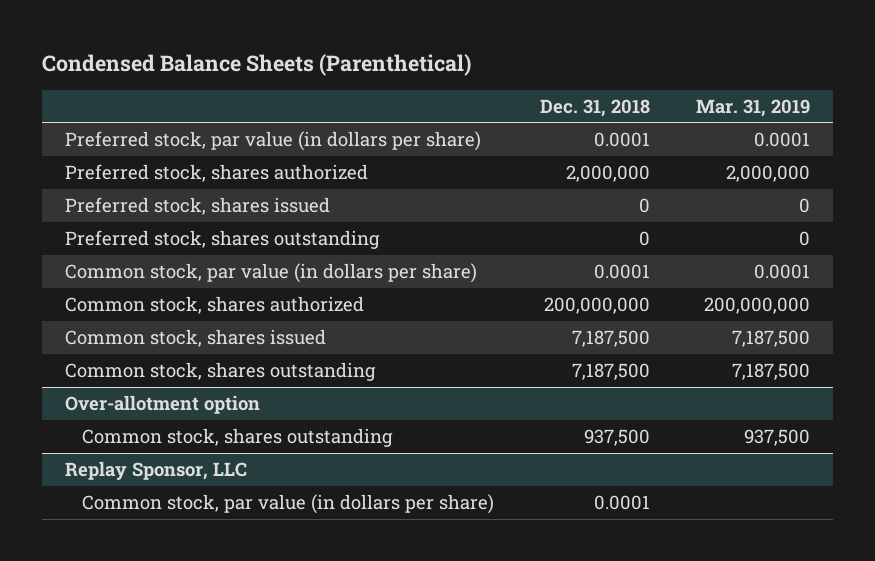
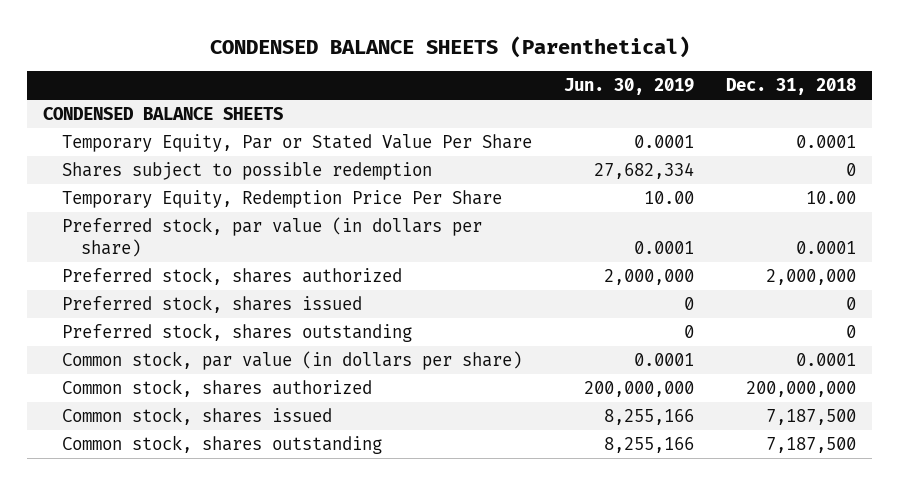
- Condensed Balance Sheets (Parenthetical)
+ CONDENSED BALANCE SHEETS (Parenthetical)
- | Dec. 31, 2018 | Mar. 31, 2019
+ | Jun. 30, 2019 | Dec. 31, 2018
+ CONDENSED BALANCE SHEETS
+ Temporary Equity, Par or Stated Value Per Share | 0.0001 | 0.0001
+ Shares subject to possible redemption | 27,682,334 | 0
+ Temporary Equity, Redemption Price Per Share | 10.00 | 10.00
- Over-allotment option
- Common stock, shares outstanding | 937,500 | 937,500
- Replay Sponsor, LLC
- Common stock, par value (in dollars per share) | 0.0001 |

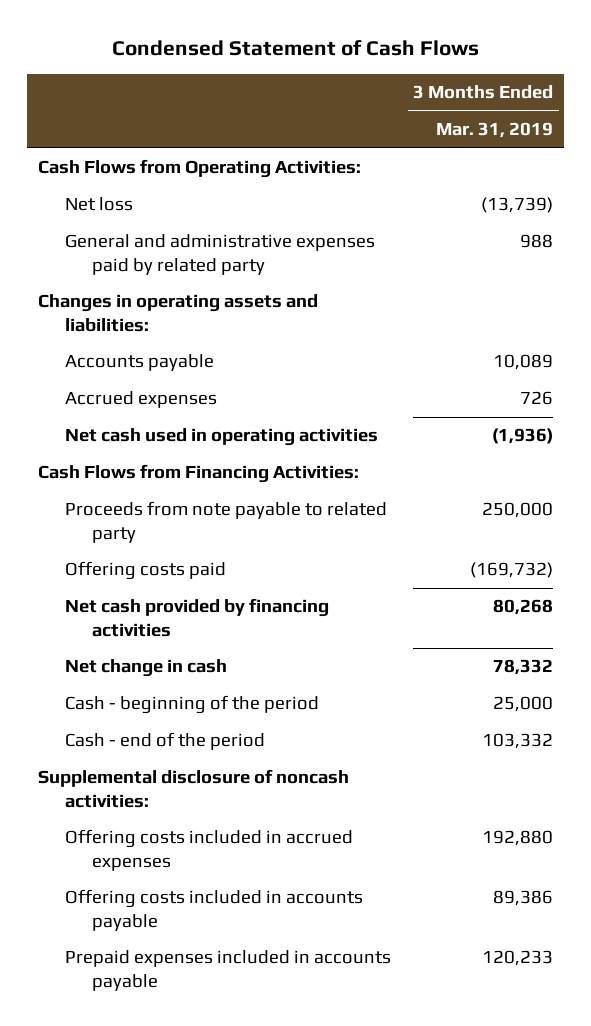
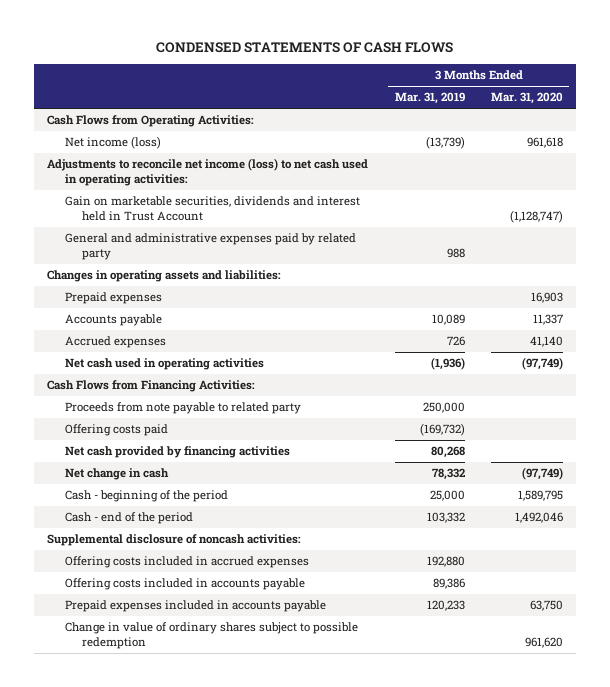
- Condensed Statement of Cash Flows
+ CONDENSED STATEMENTS OF CASH FLOWS
- | 3 Months Ended Mar. 31, 2019
+ | 3 Months Ended Mar. 31, 2019 | 3 Months Ended Mar. 31, 2020
- Net loss | (13,739)
+ Net income (loss) | (13,739) | 961,618
+ Adjustments to reconcile net income (loss) to net cash used in operating activities:
+ Gain on marketable securities, dividends and interest held in Trust Account | | (1,128,747)
+ Prepaid expenses | | 16,903
+ Change in value of ordinary shares subject to possible redemption | | 961,620

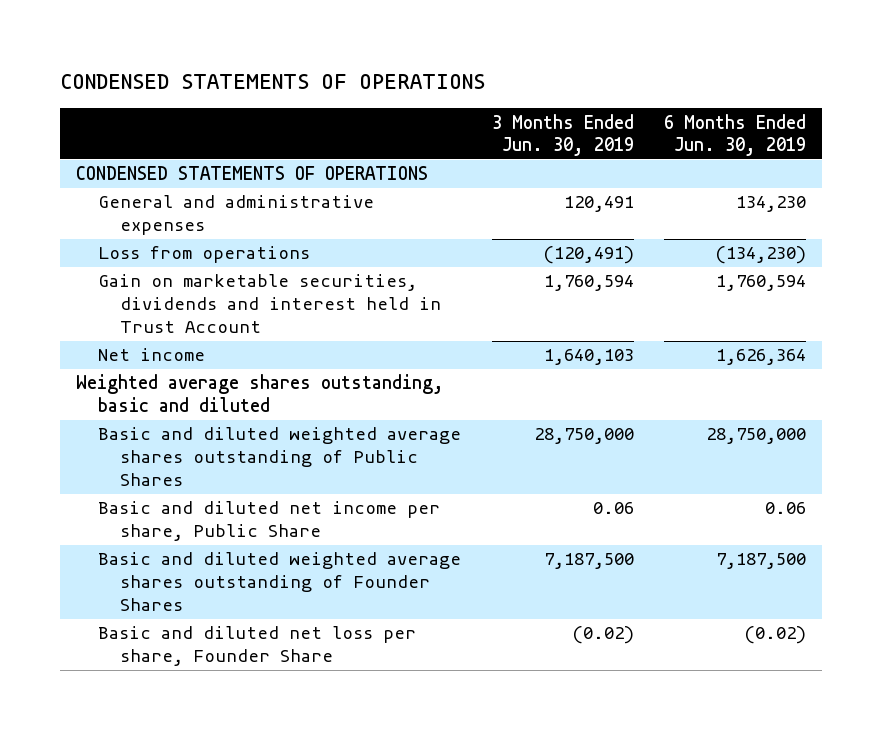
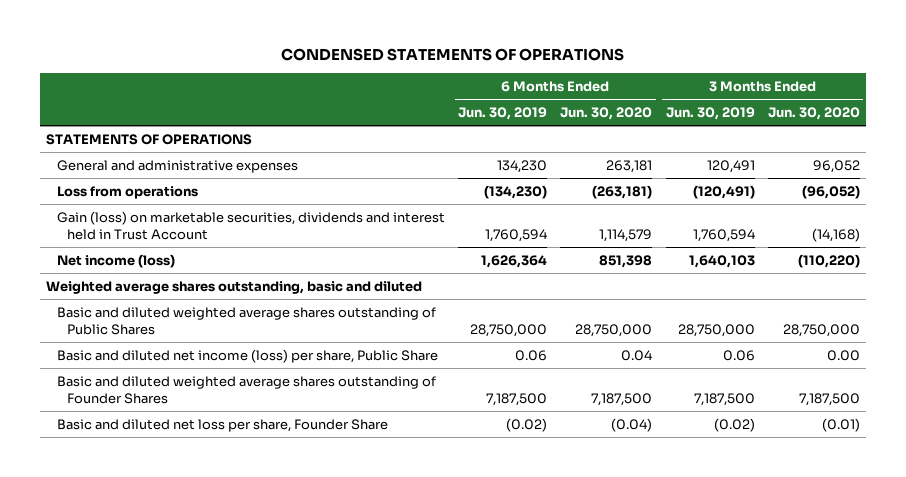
- | 3 Months Ended Jun. 30, 2019 | 6 Months Ended Jun. 30, 2019
+ | 6 Months Ended Jun. 30, 2019 | 6 Months Ended Jun. 30, 2020 | 3 Months Ended Jun. 30, 2019 | 3 Months Ended Jun. 30, 2020
- CONDENSED STATEMENTS OF OPERATIONS
+ STATEMENTS OF OPERATIONS
- Gain on marketable securities, dividends and interest held in Trust Account | 1,760,594 | 1,760,594
- Net income | 1,640,103 | 1,626,364
+ Gain (loss) on marketable securities, dividends and interest held in Trust Account | 1,760,594 | 1,114,579 | 1,760,594 | (14,168)
+ Net income (loss) | 1,626,364 | 851,398 | 1,640,103 | (110,220)
- Basic and diluted net income per share, Public Share | 0.06 | 0.06
+ Basic and diluted net income (loss) per share, Public Share | 0.06 | 0.04 | 0.06 | 0.00

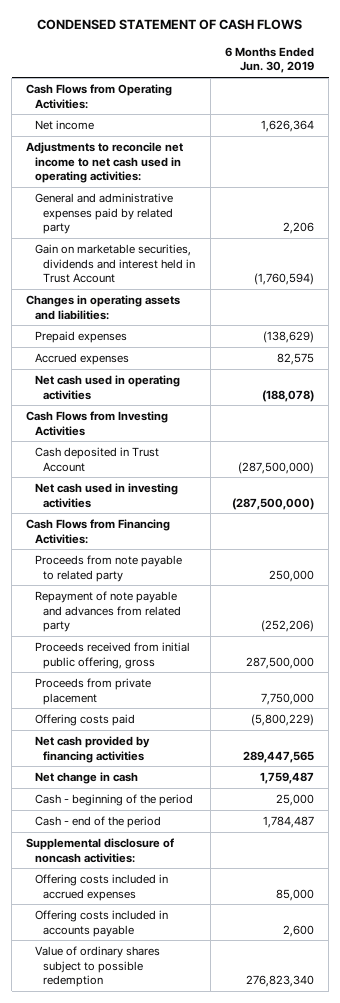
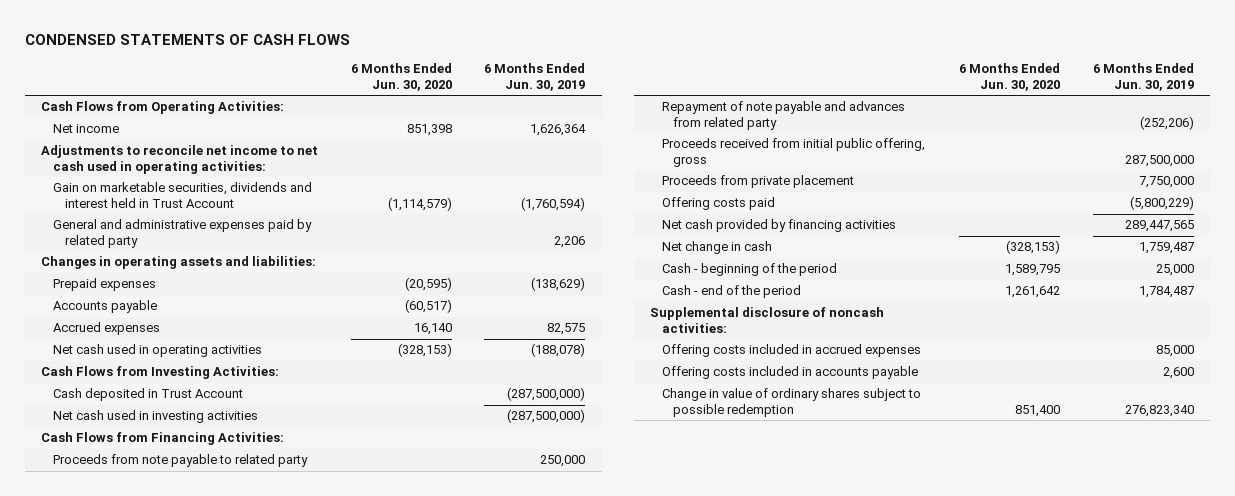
- CONDENSED STATEMENT OF CASH FLOWS
+ CONDENSED STATEMENTS OF CASH FLOWS
- | 6 Months Ended Jun. 30, 2019
+ | 6 Months Ended Jun. 30, 2020 | 6 Months Ended Jun. 30, 2019
moved down: General and administrative expenses paid by related party | | 2,206
+ Accounts payable | (60,517) |
- Cash Flows from Investing Activities
+ Cash Flows from Investing Activities:
- Value of ordinary shares subject to possible redemption | 276,823,340
+ Change in value of ordinary shares subject to possible redemption | 851,400 | 276,823,340

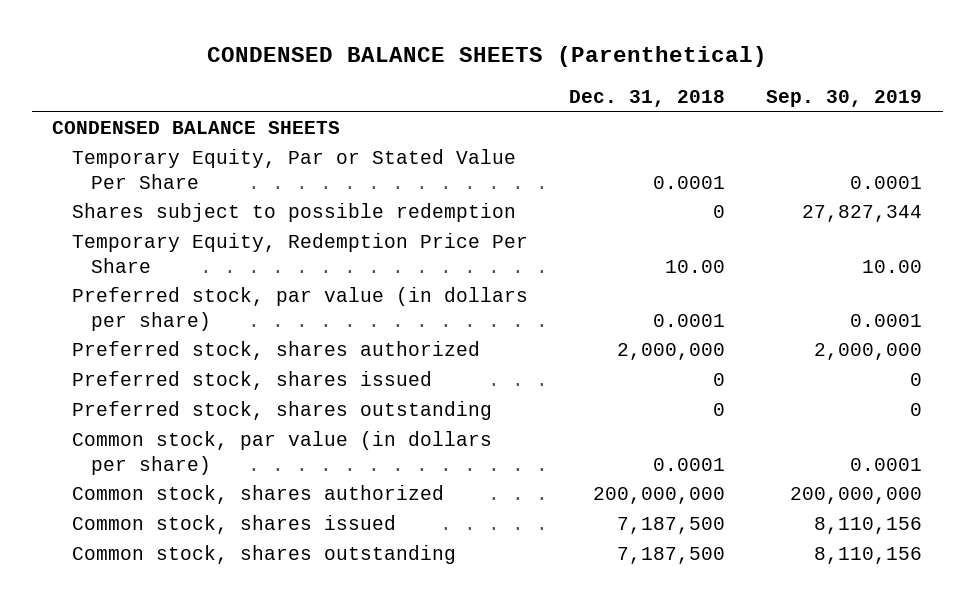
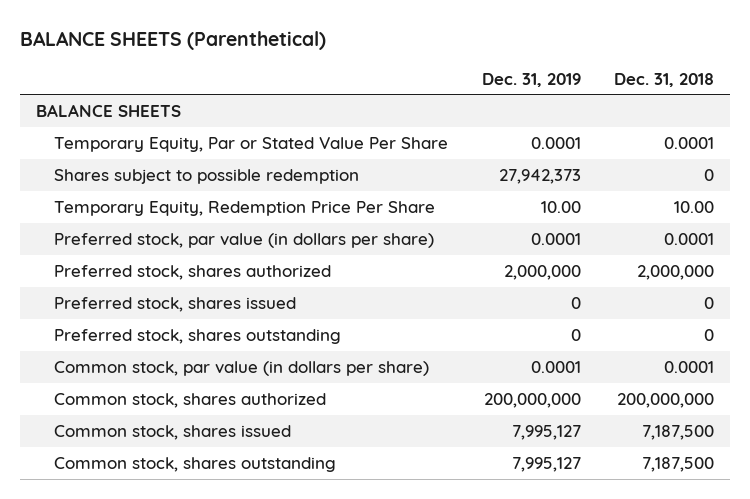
- CONDENSED BALANCE SHEETS (Parenthetical)
+ BALANCE SHEETS (Parenthetical)
- | Dec. 31, 2018 | Sep. 30, 2019
+ | Dec. 31, 2019 | Dec. 31, 2018
- CONDENSED BALANCE SHEETS
+ BALANCE SHEETS

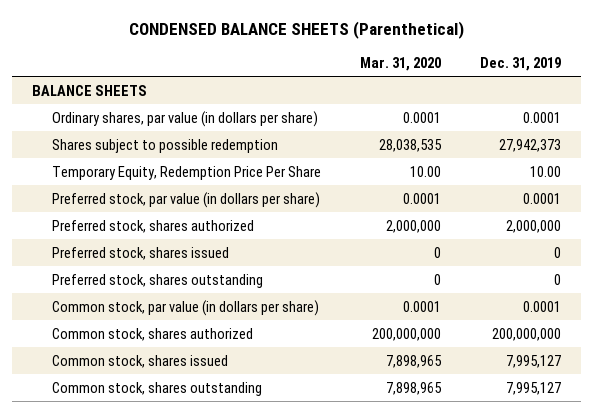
- BALANCE SHEETS (Parenthetical)
+ CONDENSED BALANCE SHEETS (Parenthetical)
- | Dec. 31, 2019 | Dec. 31, 2018
+ | Mar. 31, 2020 | Dec. 31, 2019
- Temporary Equity, Par or Stated Value Per Share | 0.0001 | 0.0001
+ Ordinary shares, par value (in dollars per share) | 0.0001 | 0.0001

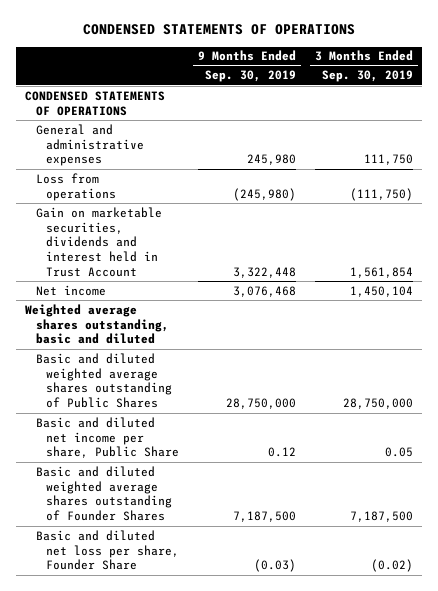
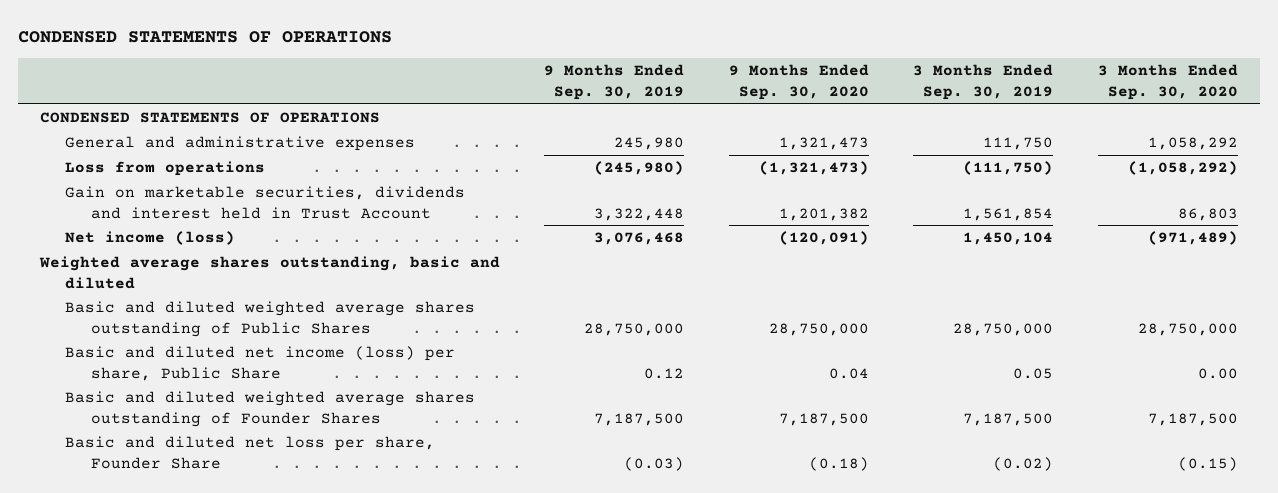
- | 9 Months Ended Sep. 30, 2019 | 3 Months Ended Sep. 30, 2019
+ | 9 Months Ended Sep. 30, 2019 | 9 Months Ended Sep. 30, 2020 | 3 Months Ended Sep. 30, 2019 | 3 Months Ended Sep. 30, 2020
- Net income | 3,076,468 | 1,450,104
+ Net income (loss) | 3,076,468 | (120,091) | 1,450,104 | (971,489)
- Basic and diluted net income per share, Public Share | 0.12 | 0.05
+ Basic and diluted net income (loss) per share, Public Share | 0.12 | 0.04 | 0.05 | 0.00

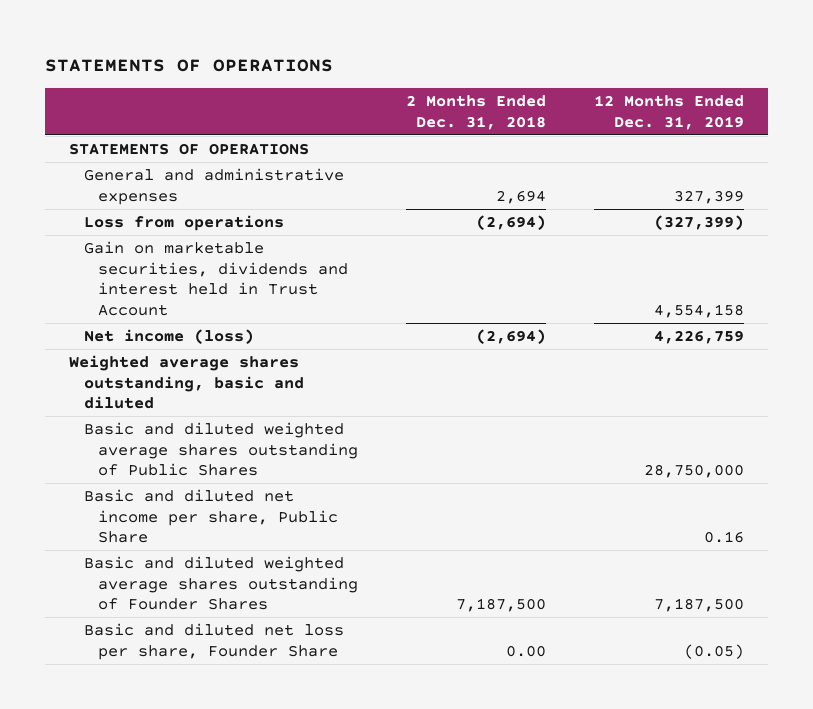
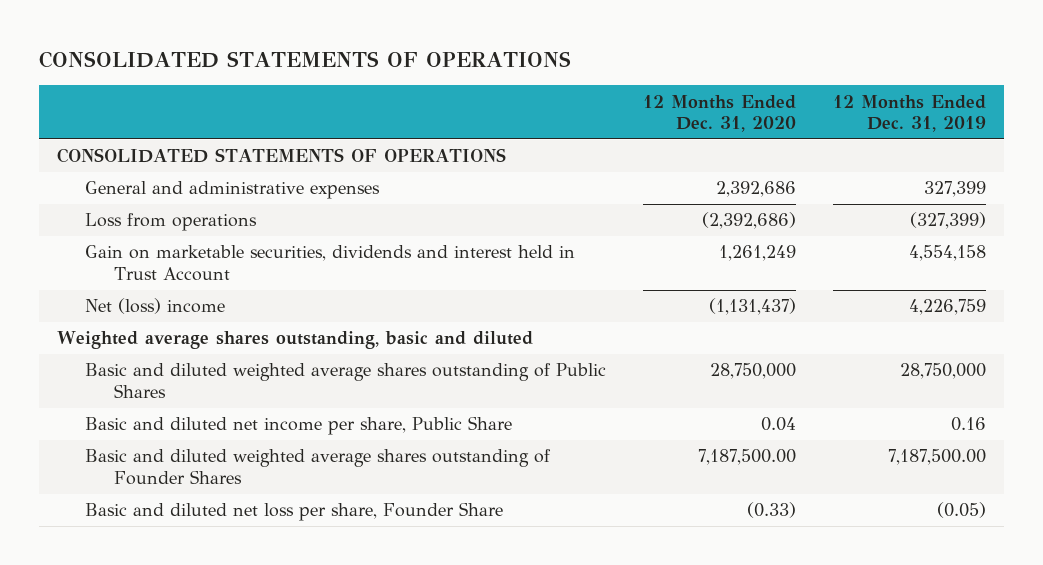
- STATEMENTS OF OPERATIONS
+ CONSOLIDATED STATEMENTS OF OPERATIONS
- | 2 Months Ended Dec. 31, 2018 | 12 Months Ended Dec. 31, 2019
+ | 12 Months Ended Dec. 31, 2020 | 12 Months Ended Dec. 31, 2019
- STATEMENTS OF OPERATIONS
+ CONSOLIDATED STATEMENTS OF OPERATIONS
- Net income (loss) | (2,694) | 4,226,759
+ Net (loss) income | (1,131,437) | 4,226,759
- Basic and diluted weighted average shares outstanding of Founder Shares | 7,187,500 | 7,187,500
+ Basic and diluted weighted average shares outstanding of Founder Shares | 7,187,500.00 | 7,187,500.00

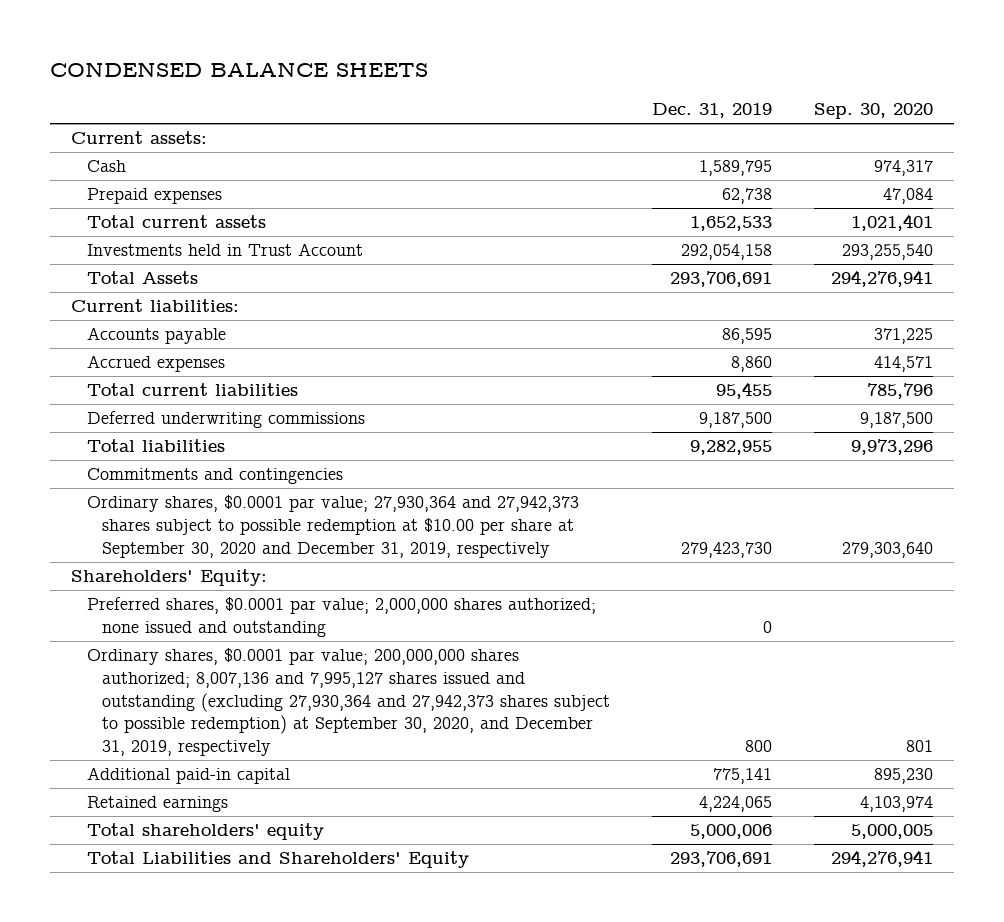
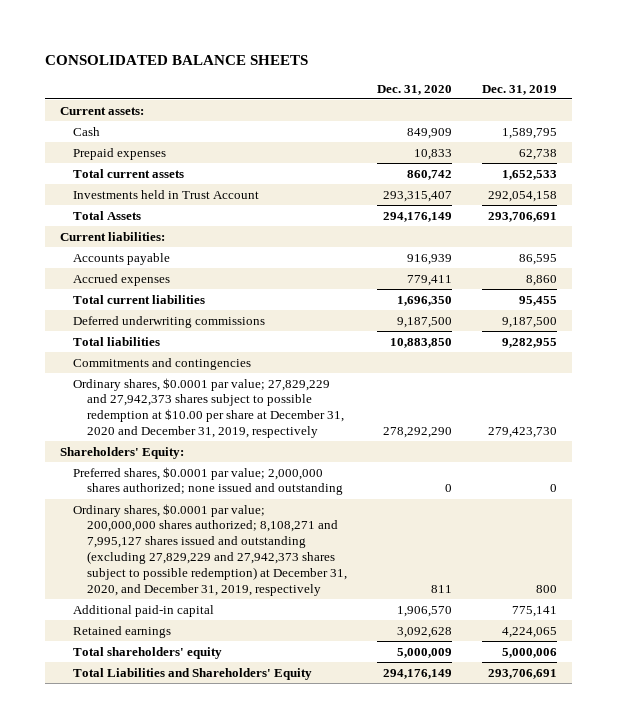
- CONDENSED BALANCE SHEETS
+ CONSOLIDATED BALANCE SHEETS
- | Dec. 31, 2019 | Sep. 30, 2020
+ | Dec. 31, 2020 | Dec. 31, 2019
- Ordinary shares, $0.0001 par value; 27,930,364 and 27,942,373 shares subject to possible redemption at $10.00 per share at September 30, 2020 and December 31, 2019, respectively | 279,423,730 | 279,303,640
+ Ordinary shares, $0.0001 par value; 27,829,229 and 27,942,373 shares subject to possible redemption at $10.00 per share at December 31, 2020 and December 31, 2019, respectively | 278,292,290 | 279,423,730
- Ordinary shares, $0.0001 par value; 200,000,000 shares authorized; 8,007,136 and 7,995,127 shares issued and outstanding (excluding 27,930,364 and 27,942,373 shares subject to possible redemption) at September 30, 2020, and December 31, 2019, respectively | 800 | 801
+ Ordinary shares, $0.0001 par value; 200,000,000 shares authorized; 8,108,271 and 7,995,127 shares issued and outstanding (excluding 27,829,229 and 27,942,373 shares subject to possible redemption) at December 31, 2020, and December 31, 2019, respectively | 811 | 800

